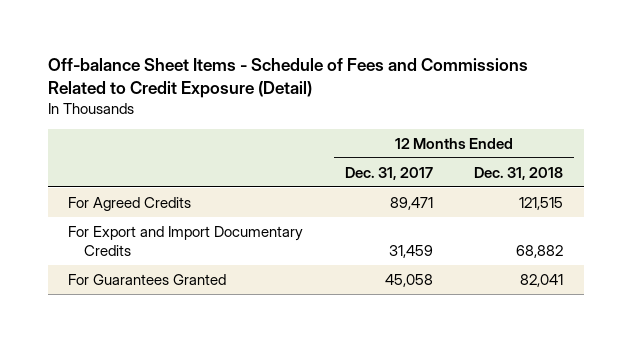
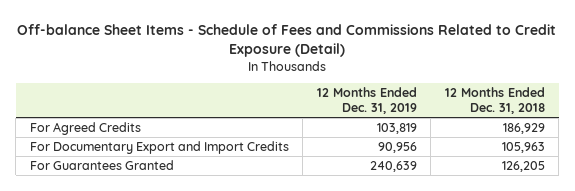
- | 12 Months Ended Dec. 31, 2017 | 12 Months Ended Dec. 31, 2018
+ | 12 Months Ended Dec. 31, 2019 | 12 Months Ended Dec. 31, 2018
- For Agreed Credits | 89,471 | 121,515
- For Export and Import Documentary Credits | 31,459 | 68,882
- For Guarantees Granted | 45,058 | 82,041
+ For Agreed Credits | 103,819 | 186,929
+ For Documentary Export and Import Credits | 90,956 | 105,963
+ For Guarantees Granted | 240,639 | 126,205

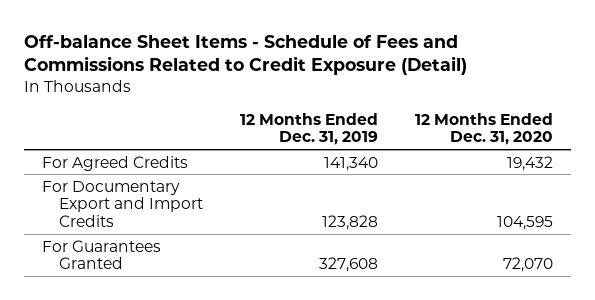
- | 12 Months Ended Dec. 31, 2019 | 12 Months Ended Dec. 31, 2018
+ | 12 Months Ended Dec. 31, 2019 | 12 Months Ended Dec. 31, 2020
- For Agreed Credits | 103,819 | 186,929
- For Documentary Export and Import Credits | 90,956 | 105,963
- For Guarantees Granted | 240,639 | 126,205
+ For Agreed Credits | 141,340 | 19,432
+ For Documentary Export and Import Credits | 123,828 | 104,595
+ For Guarantees Granted | 327,608 | 72,070

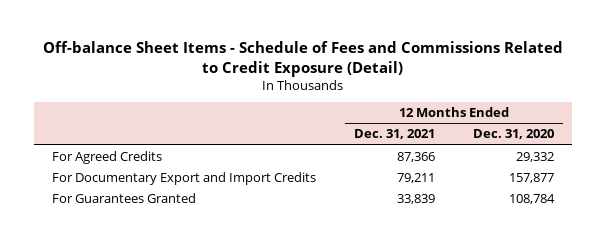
- | 12 Months Ended Dec. 31, 2019 | 12 Months Ended Dec. 31, 2020
+ | 12 Months Ended Dec. 31, 2021 | 12 Months Ended Dec. 31, 2020
- For Agreed Credits | 141,340 | 19,432
- For Documentary Export and Import Credits | 123,828 | 104,595
- For Guarantees Granted | 327,608 | 72,070
+ For Agreed Credits | 87,366 | 29,332
+ For Documentary Export and Import Credits | 79,211 | 157,877
+ For Guarantees Granted | 33,839 | 108,784

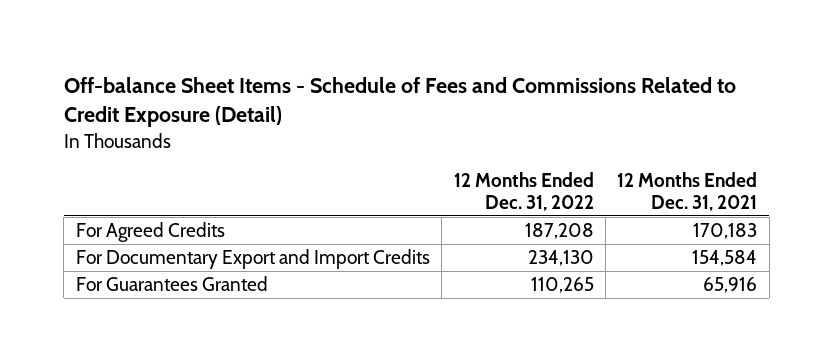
- | 12 Months Ended Dec. 31, 2021 | 12 Months Ended Dec. 31, 2020
+ | 12 Months Ended Dec. 31, 2022 | 12 Months Ended Dec. 31, 2021
- For Agreed Credits | 87,366 | 29,332
- For Documentary Export and Import Credits | 79,211 | 157,877
- For Guarantees Granted | 33,839 | 108,784
+ For Agreed Credits | 187,208 | 170,183
+ For Documentary Export and Import Credits | 234,130 | 154,584
+ For Guarantees Granted | 110,265 | 65,916

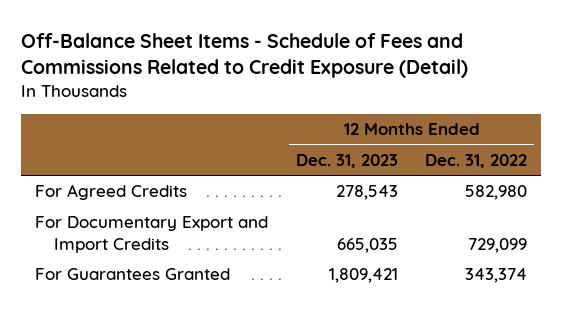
- Off-balance Sheet Items - Schedule of Fees and Commissions Related to Credit Exposure (Detail)
+ Off-Balance Sheet Items - Schedule of Fees and Commissions Related to Credit Exposure (Detail)
- | 12 Months Ended Dec. 31, 2022 | 12 Months Ended Dec. 31, 2021
+ | 12 Months Ended Dec. 31, 2023 | 12 Months Ended Dec. 31, 2022
- For Agreed Credits | 187,208 | 170,183
- For Documentary Export and Import Credits | 234,130 | 154,584
- For Guarantees Granted | 110,265 | 65,916
+ For Agreed Credits | 278,543 | 582,980
+ For Documentary Export and Import Credits | 665,035 | 729,099
+ For Guarantees Granted | 1,809,421 | 343,374

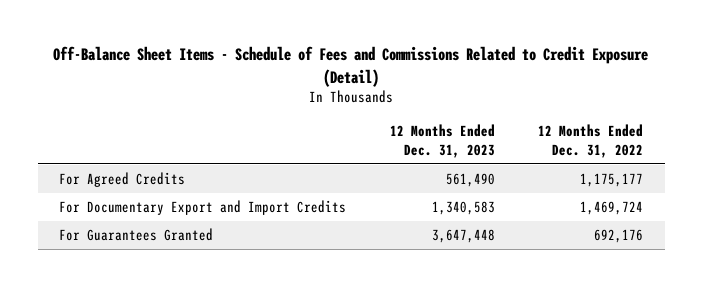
- For Agreed Credits | 278,543 | 582,980
- For Documentary Export and Import Credits | 665,035 | 729,099
- For Guarantees Granted | 1,809,421 | 343,374
+ For Agreed Credits | 561,490 | 1,175,177
+ For Documentary Export and Import Credits | 1,340,583 | 1,469,724
+ For Guarantees Granted | 3,647,448 | 692,176

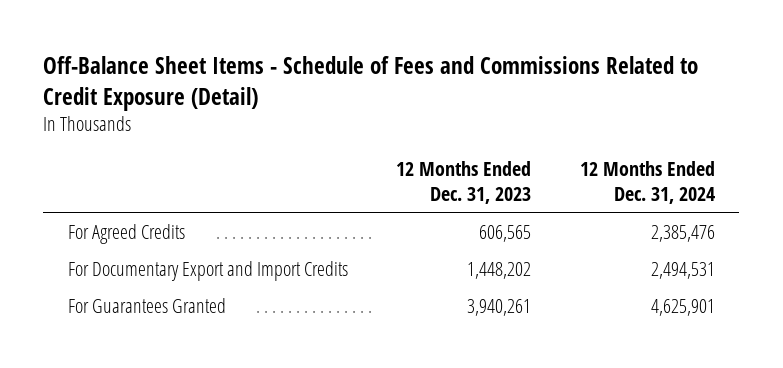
- | 12 Months Ended Dec. 31, 2023 | 12 Months Ended Dec. 31, 2022
+ | 12 Months Ended Dec. 31, 2023 | 12 Months Ended Dec. 31, 2024
- For Agreed Credits | 561,490 | 1,175,177
- For Documentary Export and Import Credits | 1,340,583 | 1,469,724
- For Guarantees Granted | 3,647,448 | 692,176
+ For Agreed Credits | 606,565 | 2,385,476
+ For Documentary Export and Import Credits | 1,448,202 | 2,494,531
+ For Guarantees Granted | 3,940,261 | 4,625,901

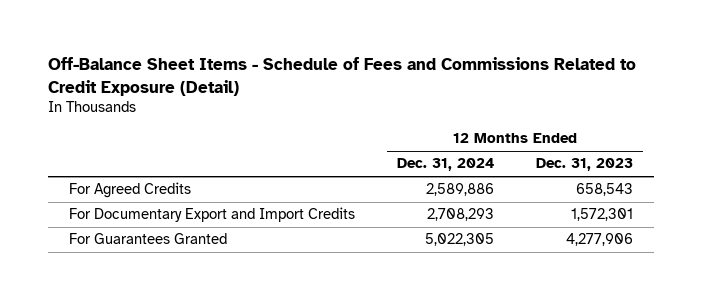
- | 12 Months Ended Dec. 31, 2023 | 12 Months Ended Dec. 31, 2024
+ | 12 Months Ended Dec. 31, 2024 | 12 Months Ended Dec. 31, 2023
- For Agreed Credits | 606,565 | 2,385,476
- For Documentary Export and Import Credits | 1,448,202 | 2,494,531
- For Guarantees Granted | 3,940,261 | 4,625,901
+ For Agreed Credits | 2,589,886 | 658,543
+ For Documentary Export and Import Credits | 2,708,293 | 1,572,301
+ For Guarantees Granted | 5,022,305 | 4,277,906

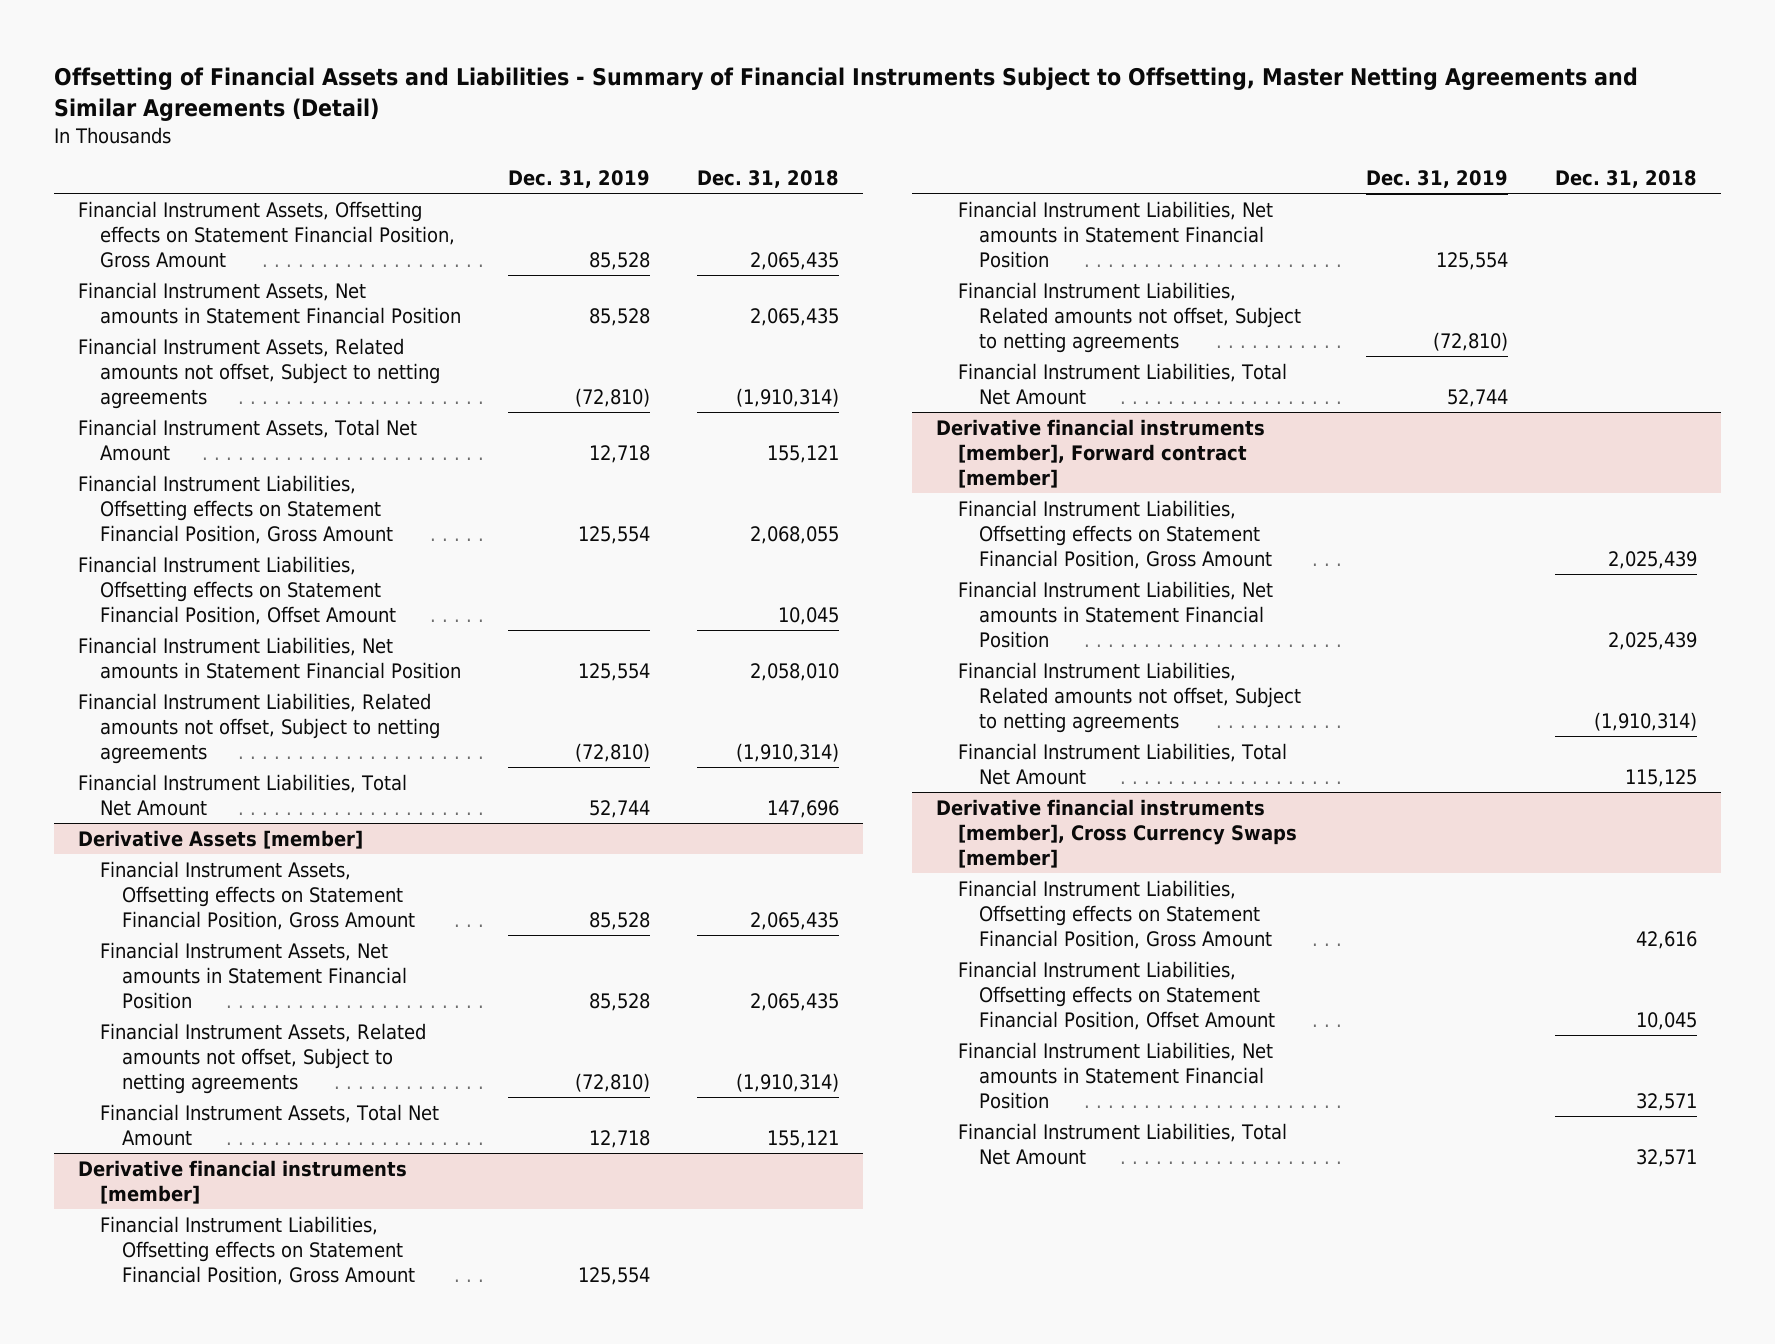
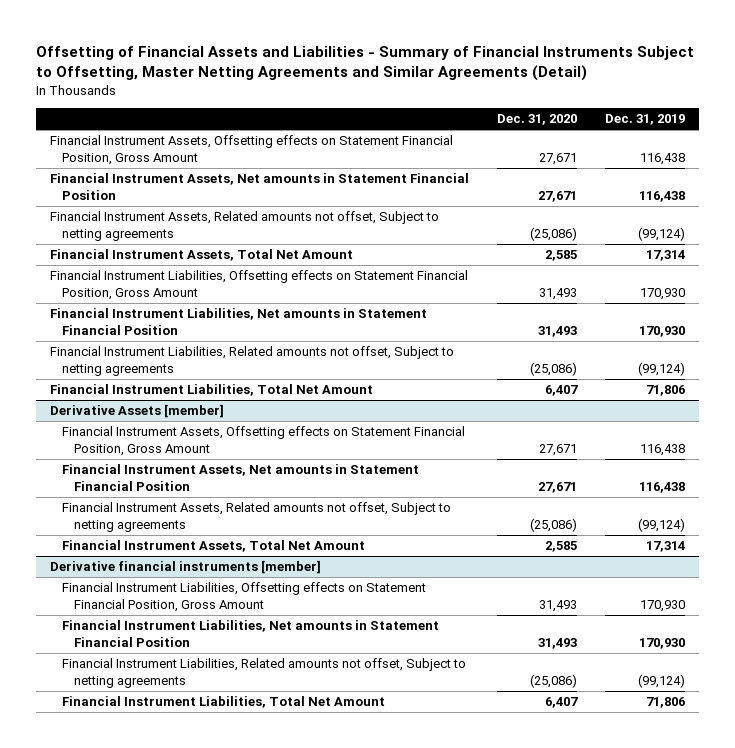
- | Dec. 31, 2019 | Dec. 31, 2018
+ | Dec. 31, 2020 | Dec. 31, 2019
- Financial Instrument Assets, Offsetting effects on Statement Financial Position, Gross Amount | 85,528 | 2,065,435
- Financial Instrument Assets, Net amounts in Statement Financial Position | 85,528 | 2,065,435
- Financial Instrument Assets, Related amounts not offset, Subject to netting agreements | (72,810) | (1,910,314)
- Financial Instrument Assets, Total Net Amount | 12,718 | 155,121
- Financial Instrument Liabilities, Offsetting effects on Statement Financial Position, Gross Amount | 125,554 | 2,068,055
- Financial Instrument Liabilities, Offsetting effects on Statement Financial Position, Offset Amount | | 10,045
- Financial Instrument Liabilities, Net amounts in Statement Financial Position | 125,554 | 2,058,010
- Financial Instrument Liabilities, Related amounts not offset, Subject to netting agreements | (72,810) | (1,910,314)
- Financial Instrument Liabilities, Total Net Amount | 52,744 | 147,696
+ Financial Instrument Assets, Offsetting effects on Statement Financial Position, Gross Amount | 27,671 | 116,438
+ Financial Instrument Assets, Net amounts in Statement Financial Position | 27,671 | 116,438
+ Financial Instrument Assets, Related amounts not offset, Subject to netting agreements | (25,086) | (99,124)
+ Financial Instrument Assets, Total Net Amount | 2,585 | 17,314
+ Financial Instrument Liabilities, Offsetting effects on Statement Financial Position, Gross Amount | 31,493 | 170,930
+ Financial Instrument Liabilities, Net amounts in Statement Financial Position | 31,493 | 170,930
+ Financial Instrument Liabilities, Related amounts not offset, Subject to netting agreements | (25,086) | (99,124)
+ Financial Instrument Liabilities, Total Net Amount | 6,407 | 71,806
@ Derivative Assets [member]
- Financial Instrument Assets, Offsetting effects on Statement Financial Position, Gross Amount | 85,528 | 2,065,435
- Financial Instrument Assets, Net amounts in Statement Financial Position | 85,528 | 2,065,435
- Financial Instrument Assets, Related amounts not offset, Subject to netting agreements | (72,810) | (1,910,314)
- Financial Instrument Assets, Total Net Amount | 12,718 | 155,121
+ Financial Instrument Assets, Offsetting effects on Statement Financial Position, Gross Amount | 27,671 | 116,438
+ Financial Instrument Assets, Net amounts in Statement Financial Position | 27,671 | 116,438
+ Financial Instrument Assets, Related amounts not offset, Subject to netting agreements | (25,086) | (99,124)
+ Financial Instrument Assets, Total Net Amount | 2,585 | 17,314
@ Derivative financial instruments [member]
- Financial Instrument Liabilities, Offsetting effects on Statement Financial Position, Gross Amount | 125,554 |
- Financial Instrument Liabilities, Net amounts in Statement Financial Position | 125,554 |
- Financial Instrument Liabilities, Related amounts not offset, Subject to netting agreements | (72,810) |
- Financial Instrument Liabilities, Total Net Amount | 52,744 |
- Derivative financial instruments [member], Forward contract [member]
- Financial Instrument Liabilities, Offsetting effects on Statement Financial Position, Gross Amount | | 2,025,439
- Financial Instrument Liabilities, Net amounts in Statement Financial Position | | 2,025,439
- Financial Instrument Liabilities, Related amounts not offset, Subject to netting agreements | | (1,910,314)
- Financial Instrument Liabilities, Total Net Amount | | 115,125
- Derivative financial instruments [member], Cross Currency Swaps [member]
- Financial Instrument Liabilities, Offsetting effects on Statement Financial Position, Gross Amount | | 42,616
- Financial Instrument Liabilities, Offsetting effects on Statement Financial Position, Offset Amount | | 10,045
- Financial Instrument Liabilities, Net amounts in Statement Financial Position | | 32,571
- Financial Instrument Liabilities, Total Net Amount | | 32,571
@ Derivative financial instruments [member]
+ Financial Instrument Liabilities, Offsetting effects on Statement Financial Position, Gross Amount | 31,493 | 170,930
+ Financial Instrument Liabilities, Net amounts in Statement Financial Position | 31,493 | 170,930
+ Financial Instrument Liabilities, Related amounts not offset, Subject to netting agreements | (25,086) | (99,124)
+ Financial Instrument Liabilities, Total Net Amount | 6,407 | 71,806

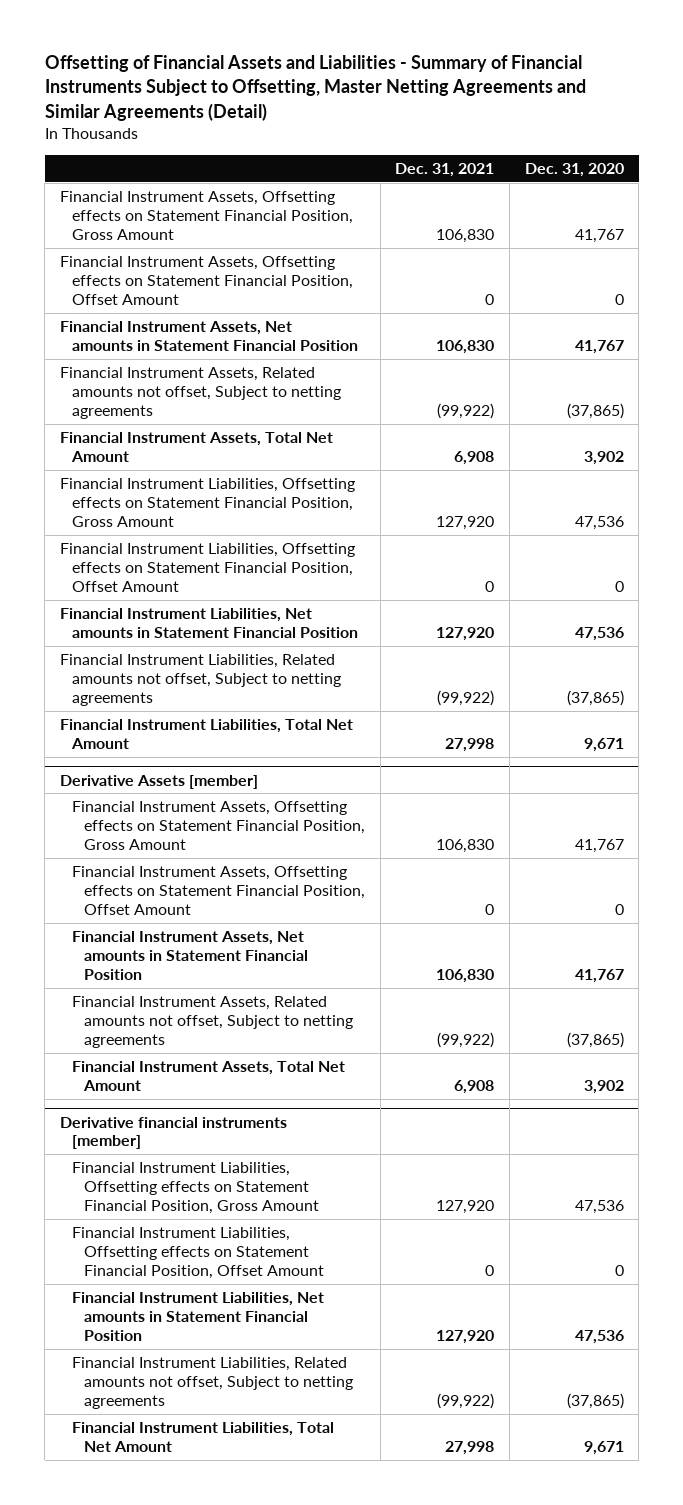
- | Dec. 31, 2020 | Dec. 31, 2019
+ | Dec. 31, 2021 | Dec. 31, 2020
- Financial Instrument Assets, Offsetting effects on Statement Financial Position, Gross Amount | 27,671 | 116,438
- Financial Instrument Assets, Net amounts in Statement Financial Position | 27,671 | 116,438
- Financial Instrument Assets, Related amounts not offset, Subject to netting agreements | (25,086) | (99,124)
- Financial Instrument Assets, Total Net Amount | 2,585 | 17,314
- Financial Instrument Liabilities, Offsetting effects on Statement Financial Position, Gross Amount | 31,493 | 170,930
- Financial Instrument Liabilities, Net amounts in Statement Financial Position | 31,493 | 170,930
- Financial Instrument Liabilities, Related amounts not offset, Subject to netting agreements | (25,086) | (99,124)
- Financial Instrument Liabilities, Total Net Amount | 6,407 | 71,806
+ Financial Instrument Assets, Offsetting effects on Statement Financial Position, Gross Amount | 106,830 | 41,767
+ Financial Instrument Assets, Offsetting effects on Statement Financial Position, Offset Amount | 0 | 0
+ Financial Instrument Assets, Net amounts in Statement Financial Position | 106,830 | 41,767
+ Financial Instrument Assets, Related amounts not offset, Subject to netting agreements | (99,922) | (37,865)
+ Financial Instrument Assets, Total Net Amount | 6,908 | 3,902
+ Financial Instrument Liabilities, Offsetting effects on Statement Financial Position, Gross Amount | 127,920 | 47,536
+ Financial Instrument Liabilities, Offsetting effects on Statement Financial Position, Offset Amount | 0 | 0
+ Financial Instrument Liabilities, Net amounts in Statement Financial Position | 127,920 | 47,536
+ Financial Instrument Liabilities, Related amounts not offset, Subject to netting agreements | (99,922) | (37,865)
+ Financial Instrument Liabilities, Total Net Amount | 27,998 | 9,671
@ Derivative Assets [member]
- Financial Instrument Assets, Offsetting effects on Statement Financial Position, Gross Amount | 27,671 | 116,438
- Financial Instrument Assets, Net amounts in Statement Financial Position | 27,671 | 116,438
- Financial Instrument Assets, Related amounts not offset, Subject to netting agreements | (25,086) | (99,124)
- Financial Instrument Assets, Total Net Amount | 2,585 | 17,314
+ Financial Instrument Assets, Offsetting effects on Statement Financial Position, Gross Amount | 106,830 | 41,767
+ Financial Instrument Assets, Offsetting effects on Statement Financial Position, Offset Amount | 0 | 0
+ Financial Instrument Assets, Net amounts in Statement Financial Position | 106,830 | 41,767
+ Financial Instrument Assets, Related amounts not offset, Subject to netting agreements | (99,922) | (37,865)
+ Financial Instrument Assets, Total Net Amount | 6,908 | 3,902
@ Derivative financial instruments [member]
- Financial Instrument Liabilities, Offsetting effects on Statement Financial Position, Gross Amount | 31,493 | 170,930
- Financial Instrument Liabilities, Net amounts in Statement Financial Position | 31,493 | 170,930
- Financial Instrument Liabilities, Related amounts not offset, Subject to netting agreements | (25,086) | (99,124)
- Financial Instrument Liabilities, Total Net Amount | 6,407 | 71,806
+ Financial Instrument Liabilities, Offsetting effects on Statement Financial Position, Gross Amount | 127,920 | 47,536
+ Financial Instrument Liabilities, Offsetting effects on Statement Financial Position, Offset Amount | 0 | 0
+ Financial Instrument Liabilities, Net amounts in Statement Financial Position | 127,920 | 47,536
+ Financial Instrument Liabilities, Related amounts not offset, Subject to netting agreements | (99,922) | (37,865)
+ Financial Instrument Liabilities, Total Net Amount | 27,998 | 9,671

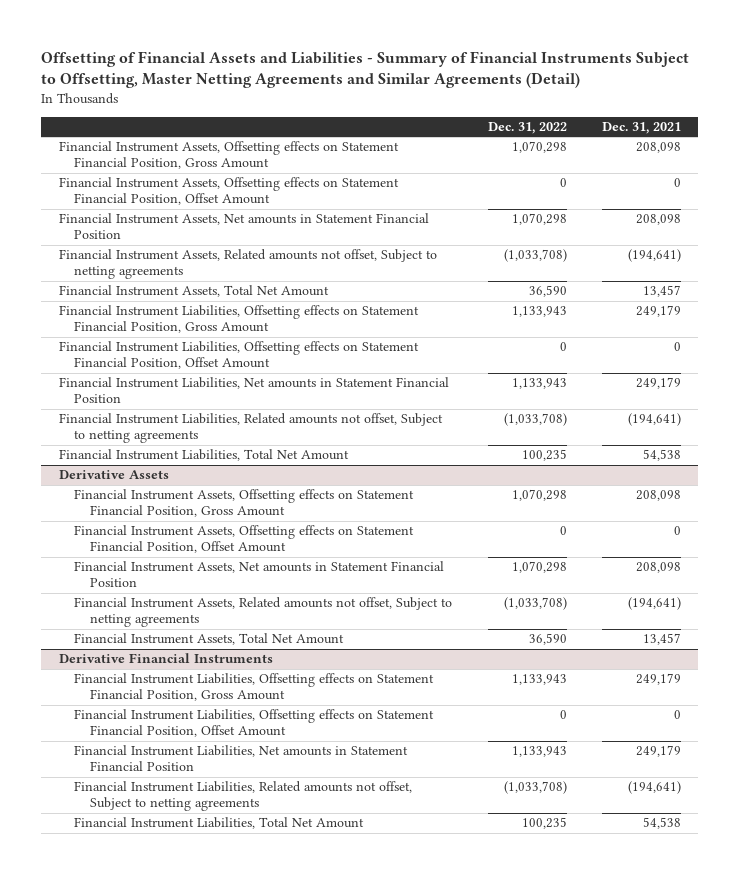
- | Dec. 31, 2021 | Dec. 31, 2020
+ | Dec. 31, 2022 | Dec. 31, 2021
- Financial Instrument Assets, Offsetting effects on Statement Financial Position, Gross Amount | 106,830 | 41,767
+ Financial Instrument Assets, Offsetting effects on Statement Financial Position, Gross Amount | 1,070,298 | 208,098
- Financial Instrument Assets, Net amounts in Statement Financial Position | 106,830 | 41,767
- Financial Instrument Assets, Related amounts not offset, Subject to netting agreements | (99,922) | (37,865)
- Financial Instrument Assets, Total Net Amount | 6,908 | 3,902
- Financial Instrument Liabilities, Offsetting effects on Statement Financial Position, Gross Amount | 127,920 | 47,536
+ Financial Instrument Assets, Net amounts in Statement Financial Position | 1,070,298 | 208,098
+ Financial Instrument Assets, Related amounts not offset, Subject to netting agreements | (1,033,708) | (194,641)
+ Financial Instrument Assets, Total Net Amount | 36,590 | 13,457
+ Financial Instrument Liabilities, Offsetting effects on Statement Financial Position, Gross Amount | 1,133,943 | 249,179
- Financial Instrument Liabilities, Net amounts in Statement Financial Position | 127,920 | 47,536
- Financial Instrument Liabilities, Related amounts not offset, Subject to netting agreements | (99,922) | (37,865)
- Financial Instrument Liabilities, Total Net Amount | 27,998 | 9,671
- Derivative Assets [member]
- Financial Instrument Assets, Offsetting effects on Statement Financial Position, Gross Amount | 106,830 | 41,767
+ Financial Instrument Liabilities, Net amounts in Statement Financial Position | 1,133,943 | 249,179
+ Financial Instrument Liabilities, Related amounts not offset, Subject to netting agreements | (1,033,708) | (194,641)
+ Financial Instrument Liabilities, Total Net Amount | 100,235 | 54,538
+ Derivative Assets
+ Financial Instrument Assets, Offsetting effects on Statement Financial Position, Gross Amount | 1,070,298 | 208,098
- Financial Instrument Assets, Net amounts in Statement Financial Position | 106,830 | 41,767
- Financial Instrument Assets, Related amounts not offset, Subject to netting agreements | (99,922) | (37,865)
- Financial Instrument Assets, Total Net Amount | 6,908 | 3,902
- Derivative financial instruments [member]
- Financial Instrument Liabilities, Offsetting effects on Statement Financial Position, Gross Amount | 127,920 | 47,536
+ Financial Instrument Assets, Net amounts in Statement Financial Position | 1,070,298 | 208,098
+ Financial Instrument Assets, Related amounts not offset, Subject to netting agreements | (1,033,708) | (194,641)
+ Financial Instrument Assets, Total Net Amount | 36,590 | 13,457
+ Derivative Financial Instruments
+ Financial Instrument Liabilities, Offsetting effects on Statement Financial Position, Gross Amount | 1,133,943 | 249,179
- Financial Instrument Liabilities, Net amounts in Statement Financial Position | 127,920 | 47,536
- Financial Instrument Liabilities, Related amounts not offset, Subject to netting agreements | (99,922) | (37,865)
- Financial Instrument Liabilities, Total Net Amount | 27,998 | 9,671
+ Financial Instrument Liabilities, Net amounts in Statement Financial Position | 1,133,943 | 249,179
+ Financial Instrument Liabilities, Related amounts not offset, Subject to netting agreements | (1,033,708) | (194,641)
+ Financial Instrument Liabilities, Total Net Amount | 100,235 | 54,538

